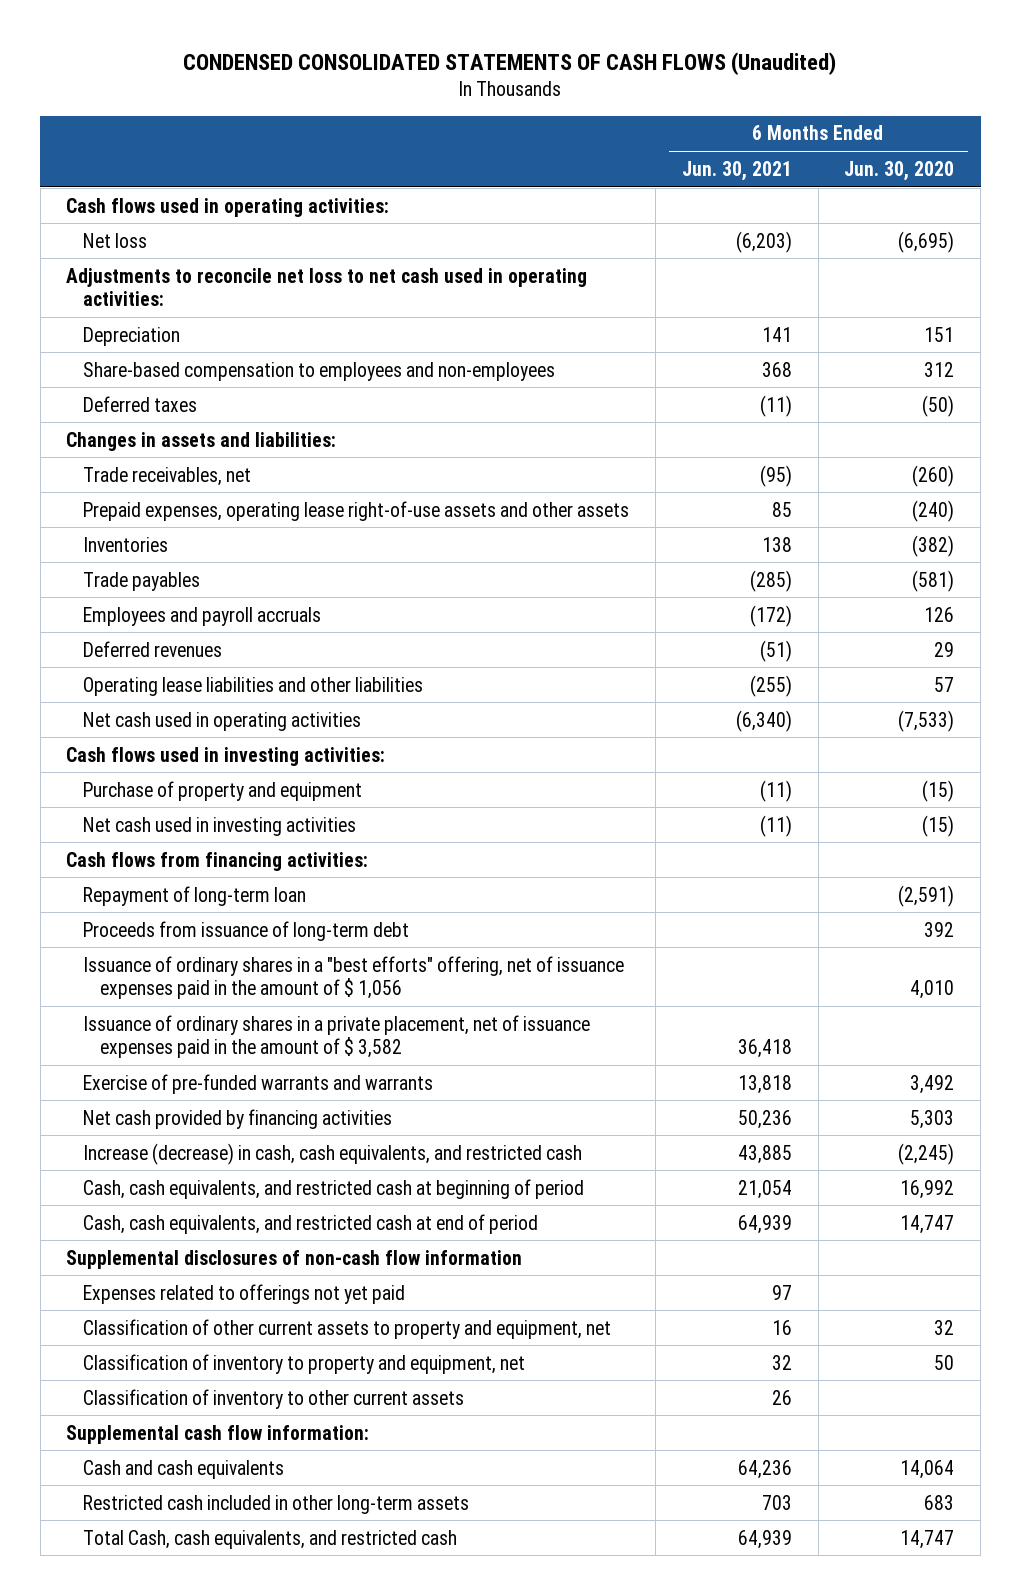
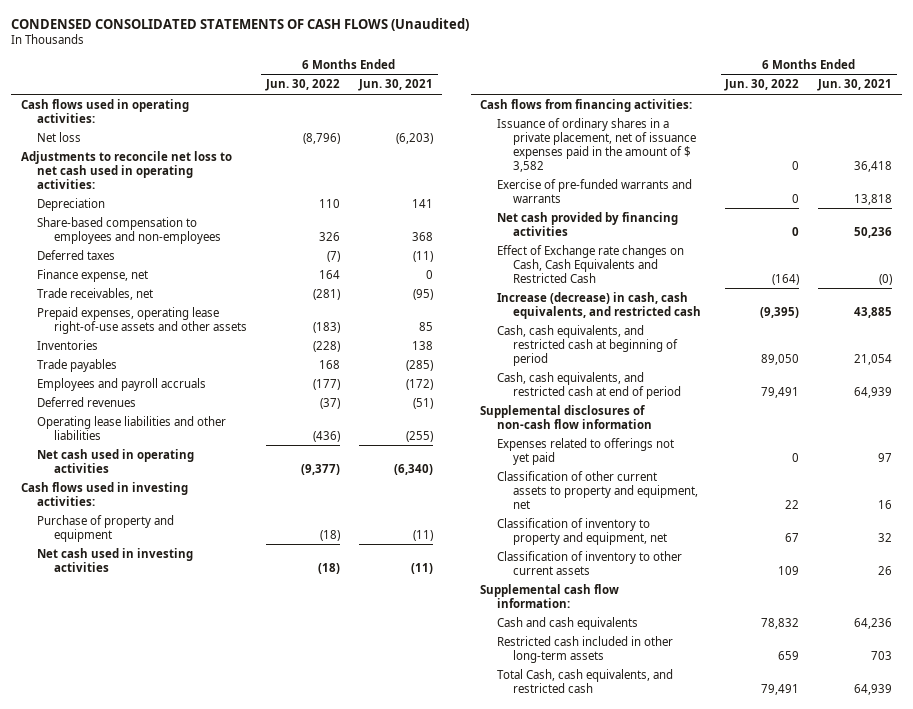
- | 6 Months Ended Jun. 30, 2021 | 6 Months Ended Jun. 30, 2020
+ | 6 Months Ended Jun. 30, 2022 | 6 Months Ended Jun. 30, 2021
- Changes in assets and liabilities:
+ Finance expense, net | 164 | 0
- Repayment of long-term loan | | (2,591)
- Proceeds from issuance of long-term debt | | 392
- Issuance of ordinary shares in a "best efforts" offering, net of issuance expenses paid in the amount of $ 1,056 | | 4,010
+ Effect of Exchange rate changes on Cash, Cash Equivalents and Restricted Cash | (164) | (0)

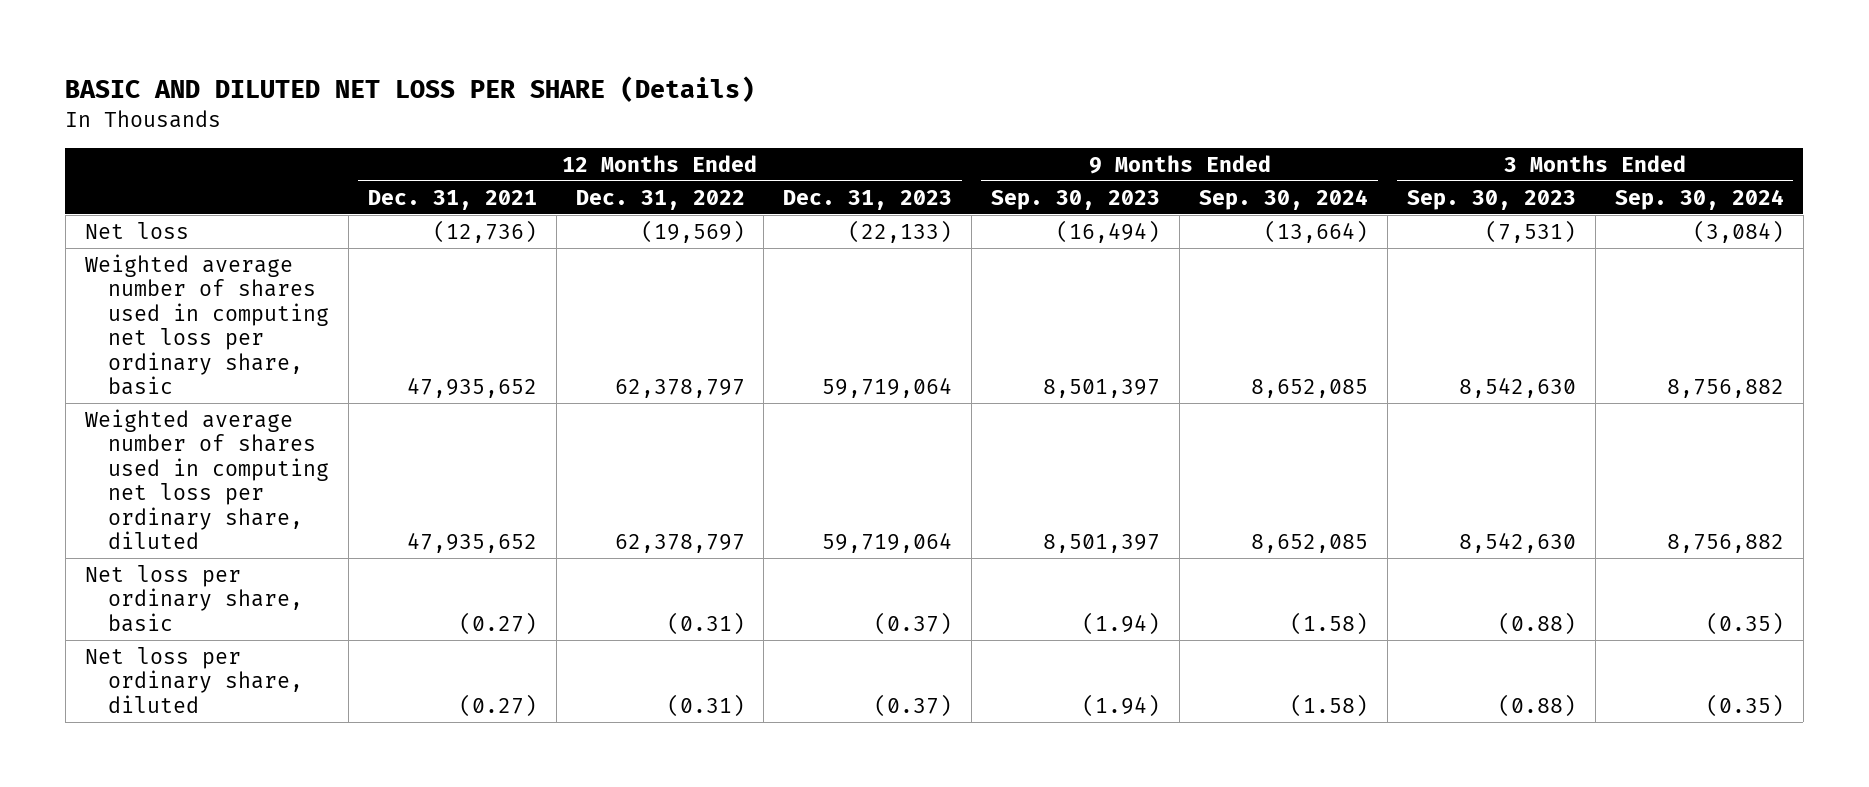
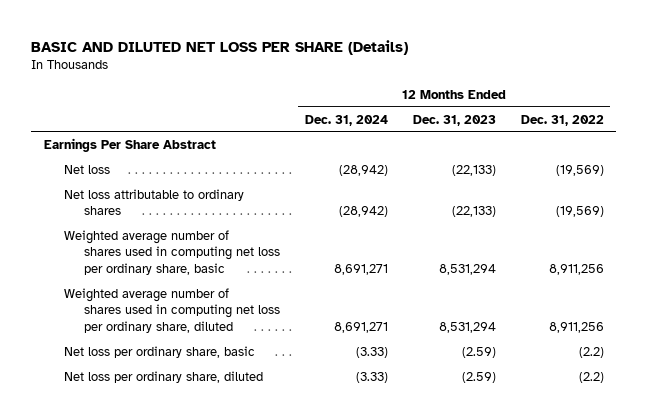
- | 12 Months Ended Dec. 31, 2021 | 12 Months Ended Dec. 31, 2022 | 12 Months Ended Dec. 31, 2023 | 9 Months Ended Sep. 30, 2023 | 9 Months Ended Sep. 30, 2024 | 3 Months Ended Sep. 30, 2023 | 3 Months Ended Sep. 30, 2024
+ | 12 Months Ended Dec. 31, 2024 | 12 Months Ended Dec. 31, 2023 | 12 Months Ended Dec. 31, 2022
+ Earnings Per Share Abstract
- Weighted average number of shares used in computing net loss per ordinary share, basic | 47,935,652 | 62,378,797 | 59,719,064 | 8,501,397 | 8,652,085 | 8,542,630 | 8,756,882
- Weighted average number of shares used in computing net loss per ordinary share, diluted | 47,935,652 | 62,378,797 | 59,719,064 | 8,501,397 | 8,652,085 | 8,542,630 | 8,756,882
- Net loss per ordinary share, basic | (0.27) | (0.31) | (0.37) | (1.94) | (1.58) | (0.88) | (0.35)
- Net loss per ordinary share, diluted | (0.27) | (0.31) | (0.37) | (1.94) | (1.58) | (0.88) | (0.35)
+ Net loss attributable to ordinary shares | (28,942) | (22,133) | (19,569)
+ Weighted average number of shares used in computing net loss per ordinary share, basic | 8,691,271 | 8,531,294 | 8,911,256
+ Weighted average number of shares used in computing net loss per ordinary share, diluted | 8,691,271 | 8,531,294 | 8,911,256
+ Net loss per ordinary share, basic | (3.33) | (2.59) | (2.2)
+ Net loss per ordinary share, diluted | (3.33) | (2.59) | (2.2)

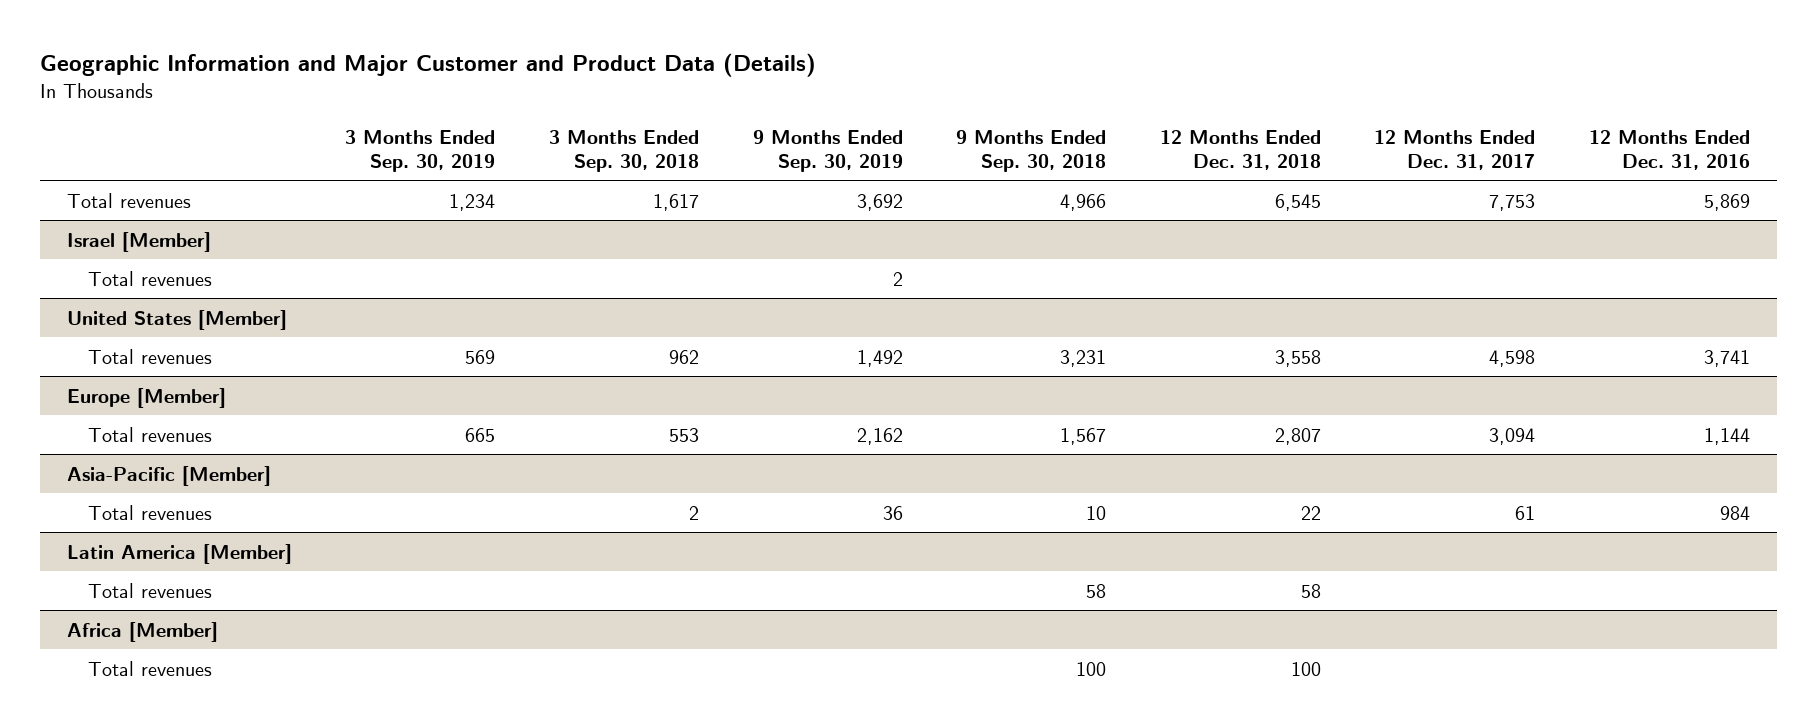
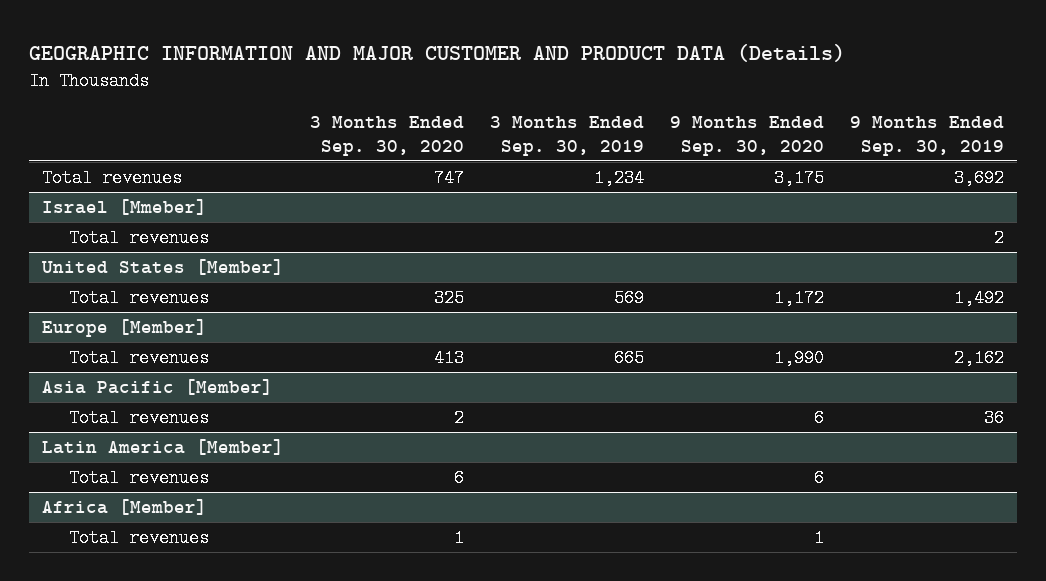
- Geographic Information and Major Customer and Product Data (Details)
+ GEOGRAPHIC INFORMATION AND MAJOR CUSTOMER AND PRODUCT DATA (Details)
- | 3 Months Ended Sep. 30, 2019 | 3 Months Ended Sep. 30, 2018 | 9 Months Ended Sep. 30, 2019 | 9 Months Ended Sep. 30, 2018 | 12 Months Ended Dec. 31, 2018 | 12 Months Ended Dec. 31, 2017 | 12 Months Ended Dec. 31, 2016
+ | 3 Months Ended Sep. 30, 2020 | 3 Months Ended Sep. 30, 2019 | 9 Months Ended Sep. 30, 2020 | 9 Months Ended Sep. 30, 2019
- Israel [Member]
+ Israel [Mmeber]
- Asia-Pacific [Member]
+ Asia Pacific [Member]

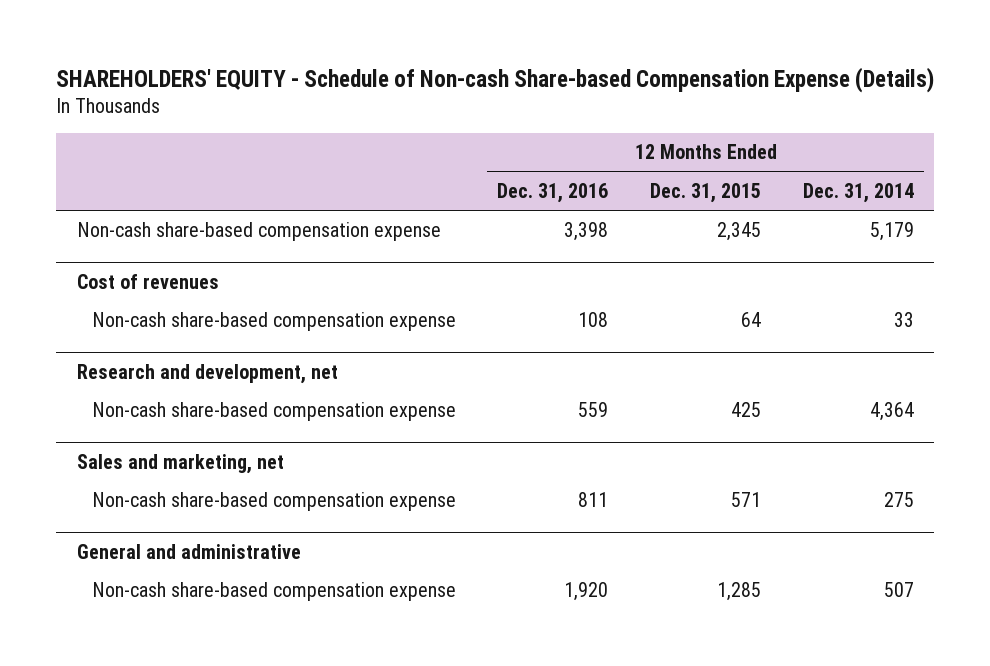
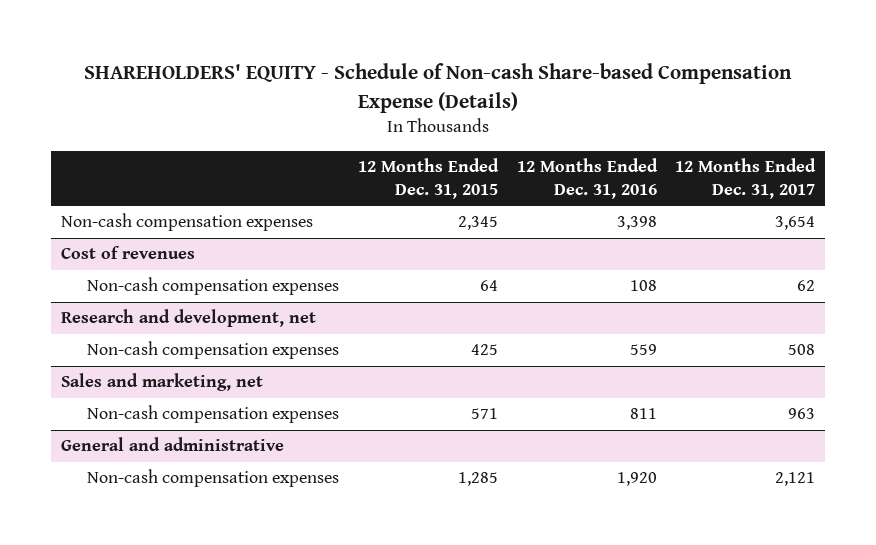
- | 12 Months Ended Dec. 31, 2016 | 12 Months Ended Dec. 31, 2015 | 12 Months Ended Dec. 31, 2014
+ | 12 Months Ended Dec. 31, 2015 | 12 Months Ended Dec. 31, 2016 | 12 Months Ended Dec. 31, 2017
- Non-cash share-based compensation expense | 3,398 | 2,345 | 5,179
+ Non-cash compensation expenses | 2,345 | 3,398 | 3,654
@ Cost of revenues
- Non-cash share-based compensation expense | 108 | 64 | 33
+ Non-cash compensation expenses | 64 | 108 | 62
@ Research and development, net
- Non-cash share-based compensation expense | 559 | 425 | 4,364
+ Non-cash compensation expenses | 425 | 559 | 508
@ Sales and marketing, net
- Non-cash share-based compensation expense | 811 | 571 | 275
+ Non-cash compensation expenses | 571 | 811 | 963
@ General and administrative
- Non-cash share-based compensation expense | 1,920 | 1,285 | 507
+ Non-cash compensation expenses | 1,285 | 1,920 | 2,121

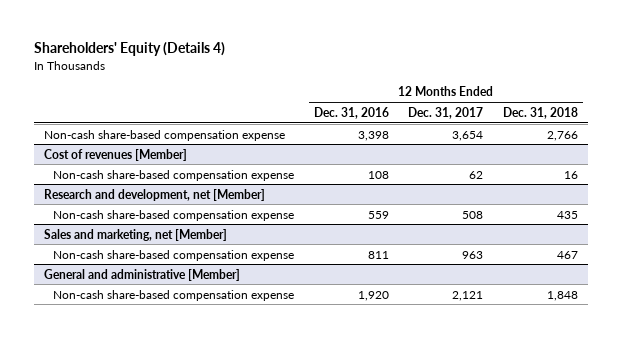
- SHAREHOLDERS' EQUITY - Schedule of Non-cash Share-based Compensation Expense (Details)
+ Shareholders' Equity (Details 4)
- | 12 Months Ended Dec. 31, 2015 | 12 Months Ended Dec. 31, 2016 | 12 Months Ended Dec. 31, 2017
+ | 12 Months Ended Dec. 31, 2016 | 12 Months Ended Dec. 31, 2017 | 12 Months Ended Dec. 31, 2018
- Non-cash compensation expenses | 2,345 | 3,398 | 3,654
- Cost of revenues
- Non-cash compensation expenses | 64 | 108 | 62
- Research and development, net
- Non-cash compensation expenses | 425 | 559 | 508
- Sales and marketing, net
- Non-cash compensation expenses | 571 | 811 | 963
- General and administrative
- Non-cash compensation expenses | 1,285 | 1,920 | 2,121
+ Non-cash share-based compensation expense | 3,398 | 3,654 | 2,766
+ Cost of revenues [Member]
+ Non-cash share-based compensation expense | 108 | 62 | 16
+ Research and development, net [Member]
+ Non-cash share-based compensation expense | 559 | 508 | 435
+ Sales and marketing, net [Member]
+ Non-cash share-based compensation expense | 811 | 963 | 467
+ General and administrative [Member]
+ Non-cash share-based compensation expense | 1,920 | 2,121 | 1,848

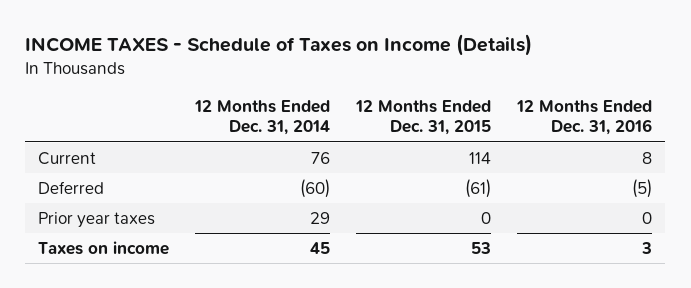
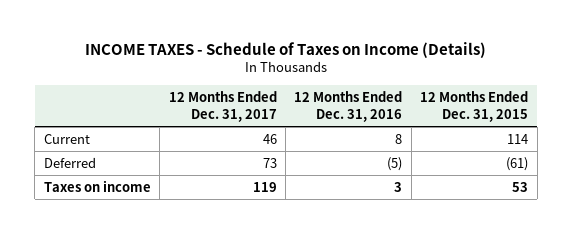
- | 12 Months Ended Dec. 31, 2014 | 12 Months Ended Dec. 31, 2015 | 12 Months Ended Dec. 31, 2016
+ | 12 Months Ended Dec. 31, 2017 | 12 Months Ended Dec. 31, 2016 | 12 Months Ended Dec. 31, 2015
- Prior year taxes | 29 | 0 | 0

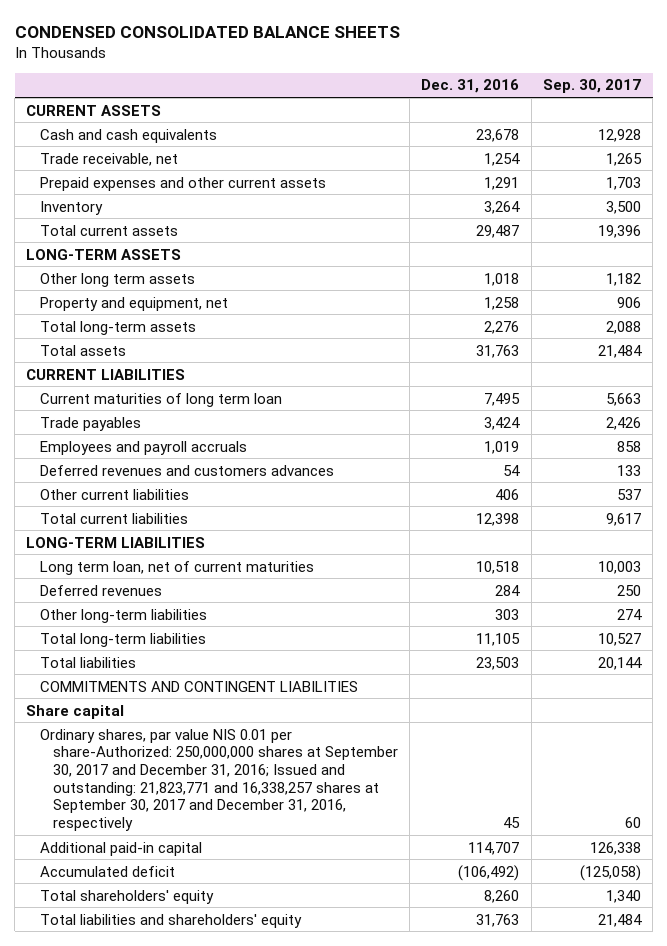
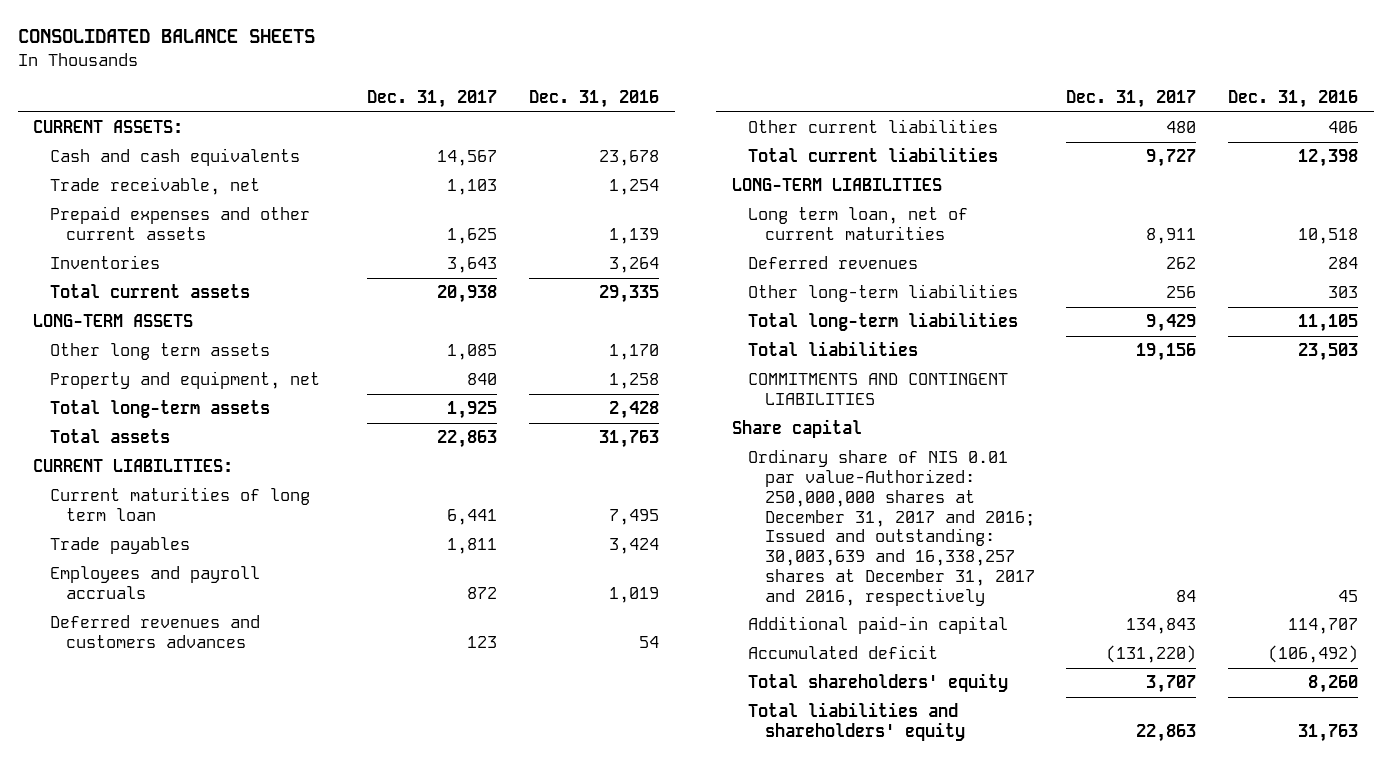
- CONDENSED CONSOLIDATED BALANCE SHEETS
+ CONSOLIDATED BALANCE SHEETS
- | Dec. 31, 2016 | Sep. 30, 2017
+ | Dec. 31, 2017 | Dec. 31, 2016
- CURRENT ASSETS
+ CURRENT ASSETS:
- Prepaid expenses and other current assets | 1,291 | 1,703
- Inventory | 3,264 | 3,500
- Total current assets | 29,487 | 19,396
+ Prepaid expenses and other current assets | 1,625 | 1,139
+ Inventories | 3,643 | 3,264
+ Total current assets | 20,938 | 29,335
- Other long term assets | 1,018 | 1,182
+ Other long term assets | 1,085 | 1,170
- Total long-term assets | 2,276 | 2,088
+ Total long-term assets | 1,925 | 2,428
- CURRENT LIABILITIES
+ CURRENT LIABILITIES:
- Ordinary shares, par value NIS 0.01 per share-Authorized: 250,000,000 shares at September 30, 2017 and December 31, 2016; Issued and outstanding: 21,823,771 and 16,338,257 shares at September 30, 2017 and December 31, 2016, respectively | 45 | 60
+ Ordinary share of NIS 0.01 par value-Authorized: 250,000,000 shares at December 31, 2017 and 2016; Issued and outstanding: 30,003,639 and 16,338,257 shares at December 31, 2017 and 2016, respectively | 84 | 45

